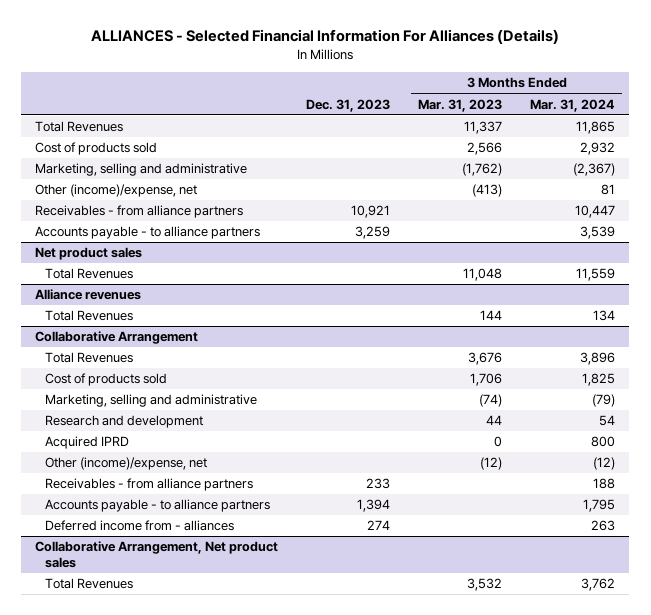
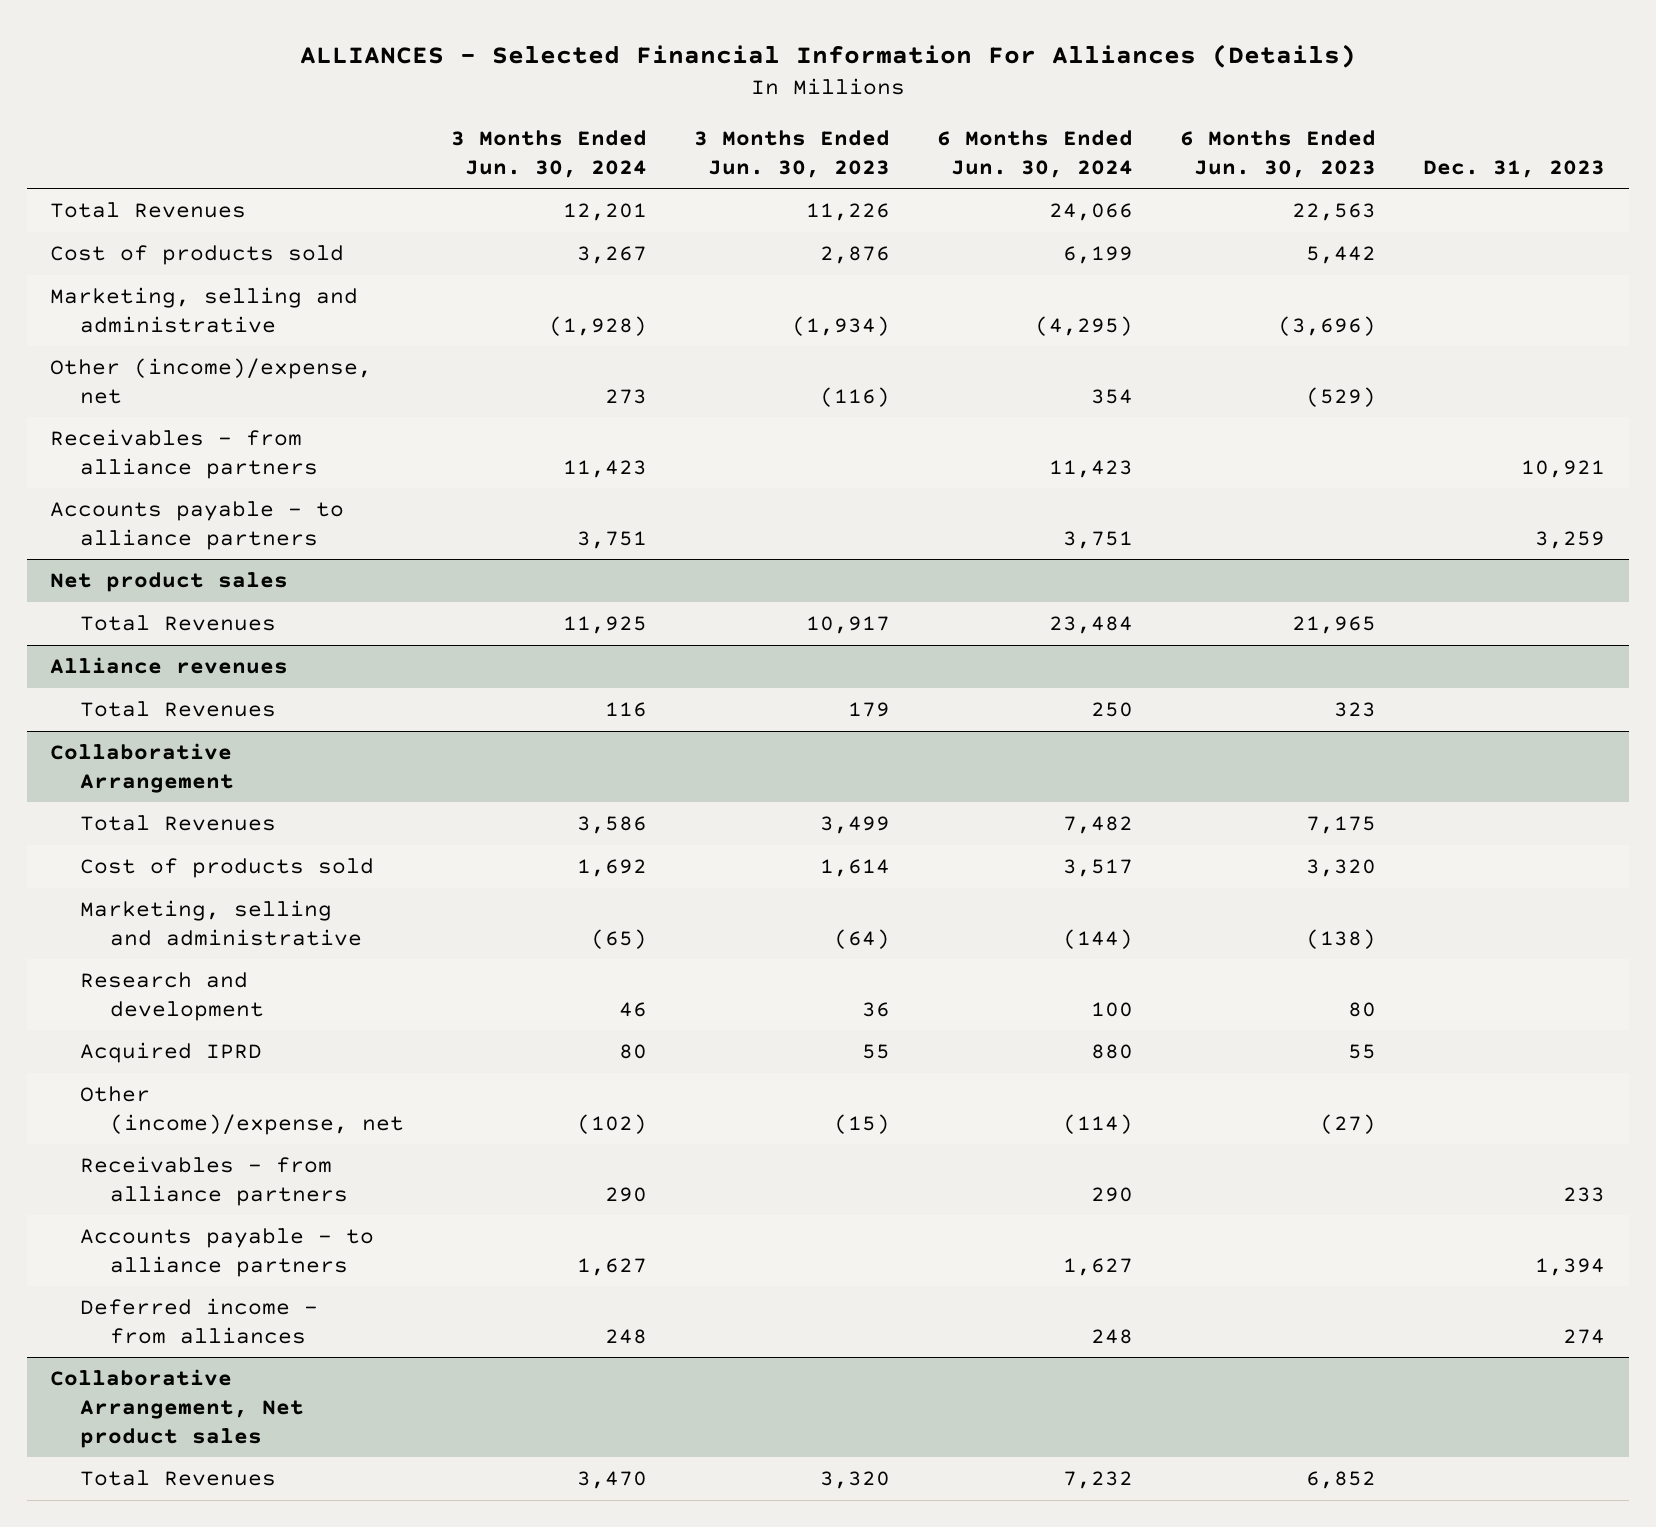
- | Dec. 31, 2023 | 3 Months Ended Mar. 31, 2023 | 3 Months Ended Mar. 31, 2024
+ | 3 Months Ended Jun. 30, 2024 | 3 Months Ended Jun. 30, 2023 | 6 Months Ended Jun. 30, 2024 | 6 Months Ended Jun. 30, 2023 | Dec. 31, 2023
@ Collaborative Arrangement
- Deferred income from - alliances | 274 | | 263
+ Deferred income - from alliances | 248 | | 248 | | 274

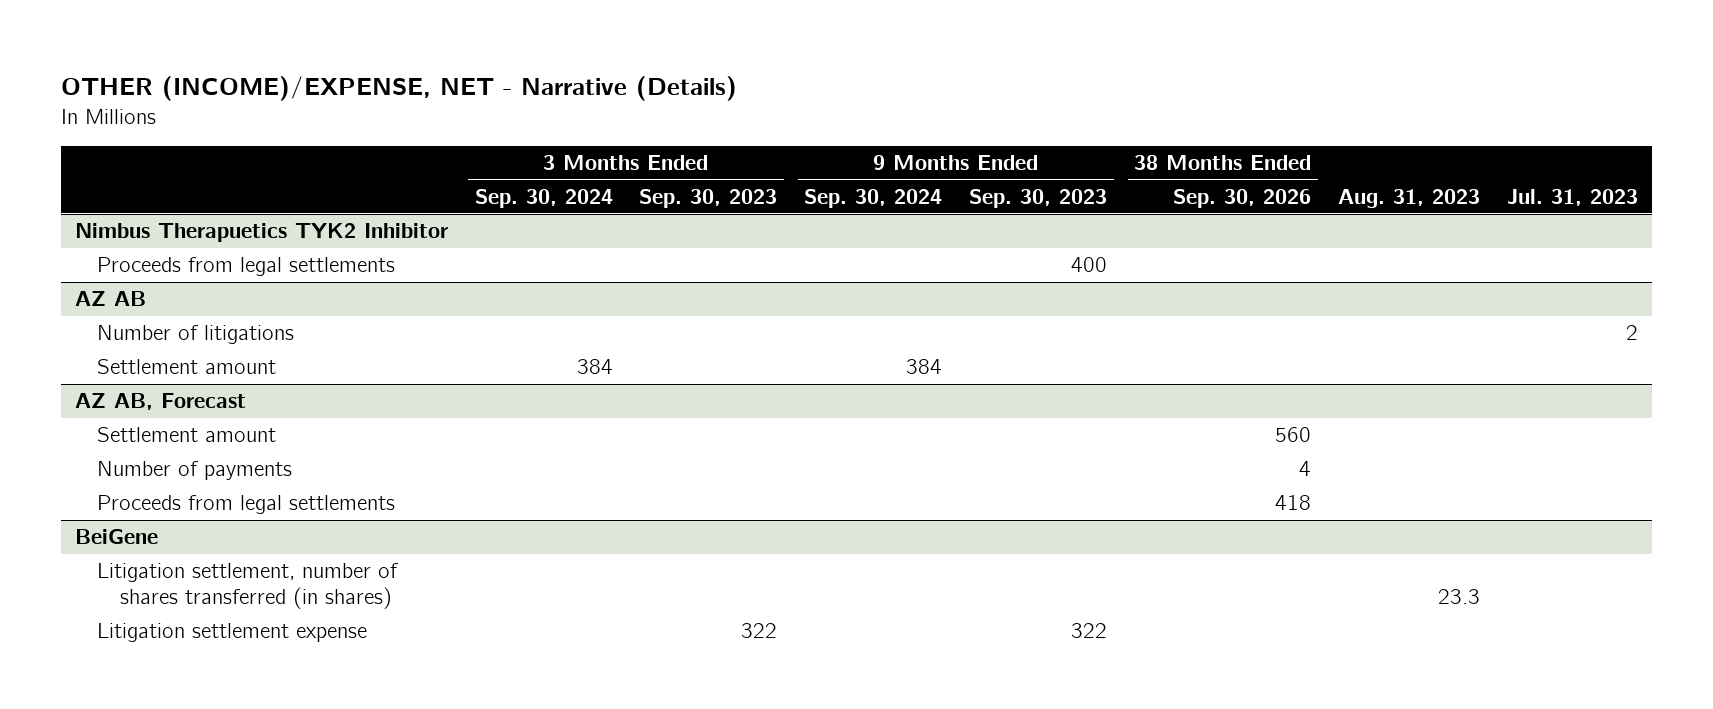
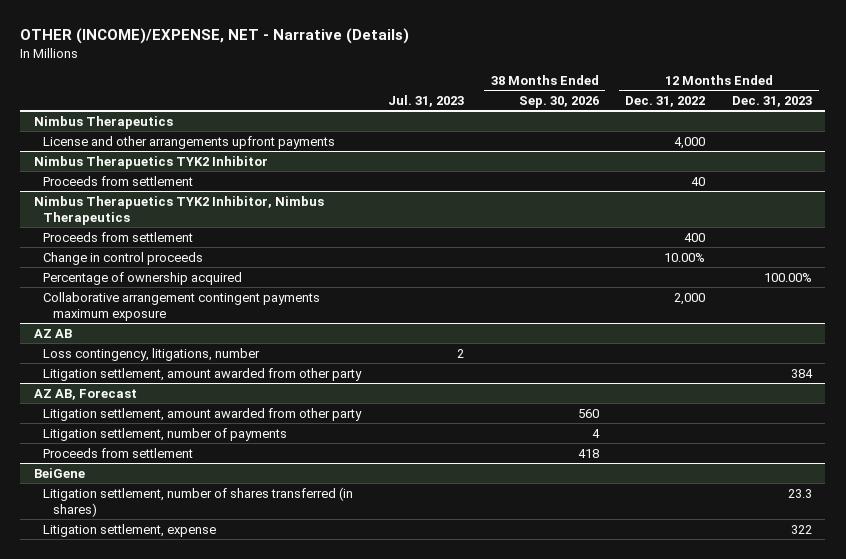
- | 3 Months Ended Sep. 30, 2024 | 3 Months Ended Sep. 30, 2023 | 9 Months Ended Sep. 30, 2024 | 9 Months Ended Sep. 30, 2023 | 38 Months Ended Sep. 30, 2026 | Aug. 31, 2023 | Jul. 31, 2023
+ | Jul. 31, 2023 | 38 Months Ended Sep. 30, 2026 | 12 Months Ended Dec. 31, 2022 | 12 Months Ended Dec. 31, 2023
+ Nimbus Therapeutics
+ License and other arrangements upfront payments | | | 4,000 |
@ Nimbus Therapuetics TYK2 Inhibitor
- Proceeds from legal settlements | | | | 400 | | |
+ Proceeds from settlement | | | 40 |
+ Nimbus Therapuetics TYK2 Inhibitor, Nimbus Therapeutics
+ Proceeds from settlement | | | 400 |
+ Change in control proceeds | | | 10.00% |
+ Percentage of ownership acquired | | | | 100.00%
+ Collaborative arrangement contingent payments maximum exposure | | | 2,000 |
@ AZ AB
- Number of litigations | | | | | | | 2
- Settlement amount | 384 | | 384 | | | |
+ Loss contingency, litigations, number | 2 | | |
+ Litigation settlement, amount awarded from other party | | | | 384
@ AZ AB, Forecast
- Settlement amount | | | | | 560 | |
- Number of payments | | | | | 4 | |
- Proceeds from legal settlements | | | | | 418 | |
+ Litigation settlement, amount awarded from other party | | 560 | |
+ Litigation settlement, number of payments | | 4 | |
+ Proceeds from settlement | | 418 | |
@ BeiGene
- Litigation settlement expense | | 322 | | 322 | | |
+ Litigation settlement, expense | | | | 322

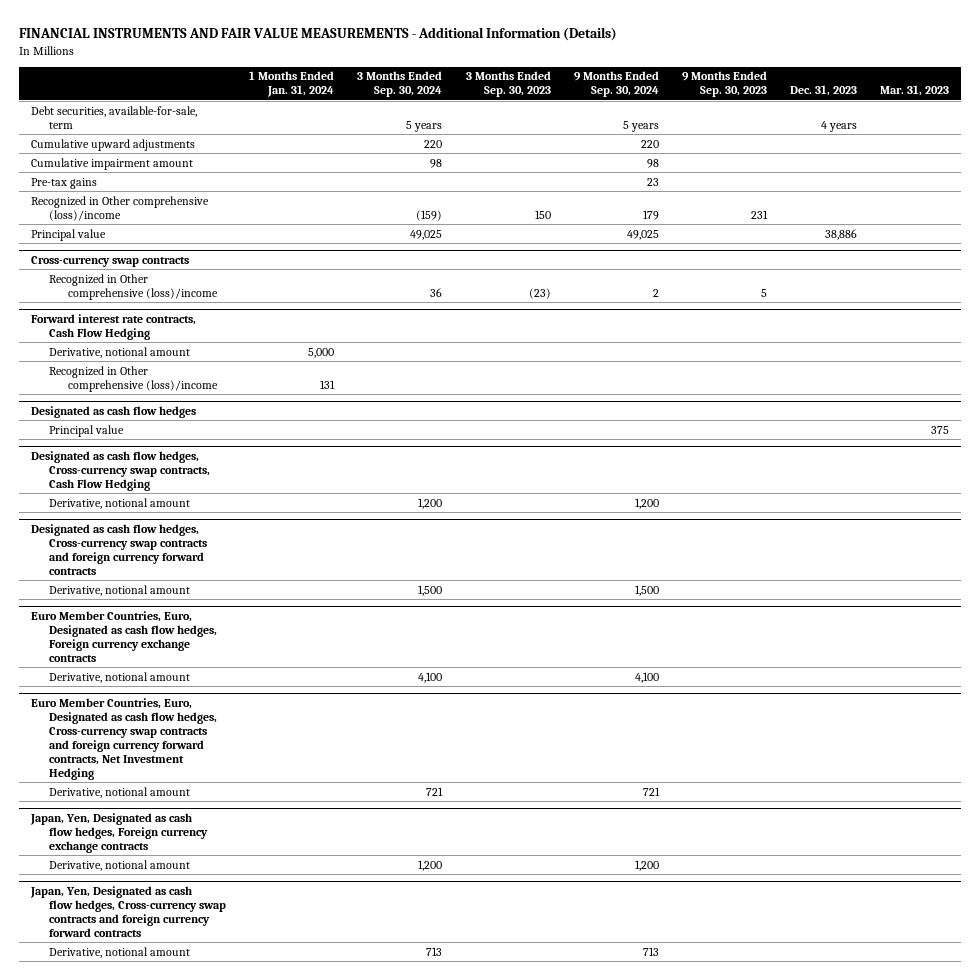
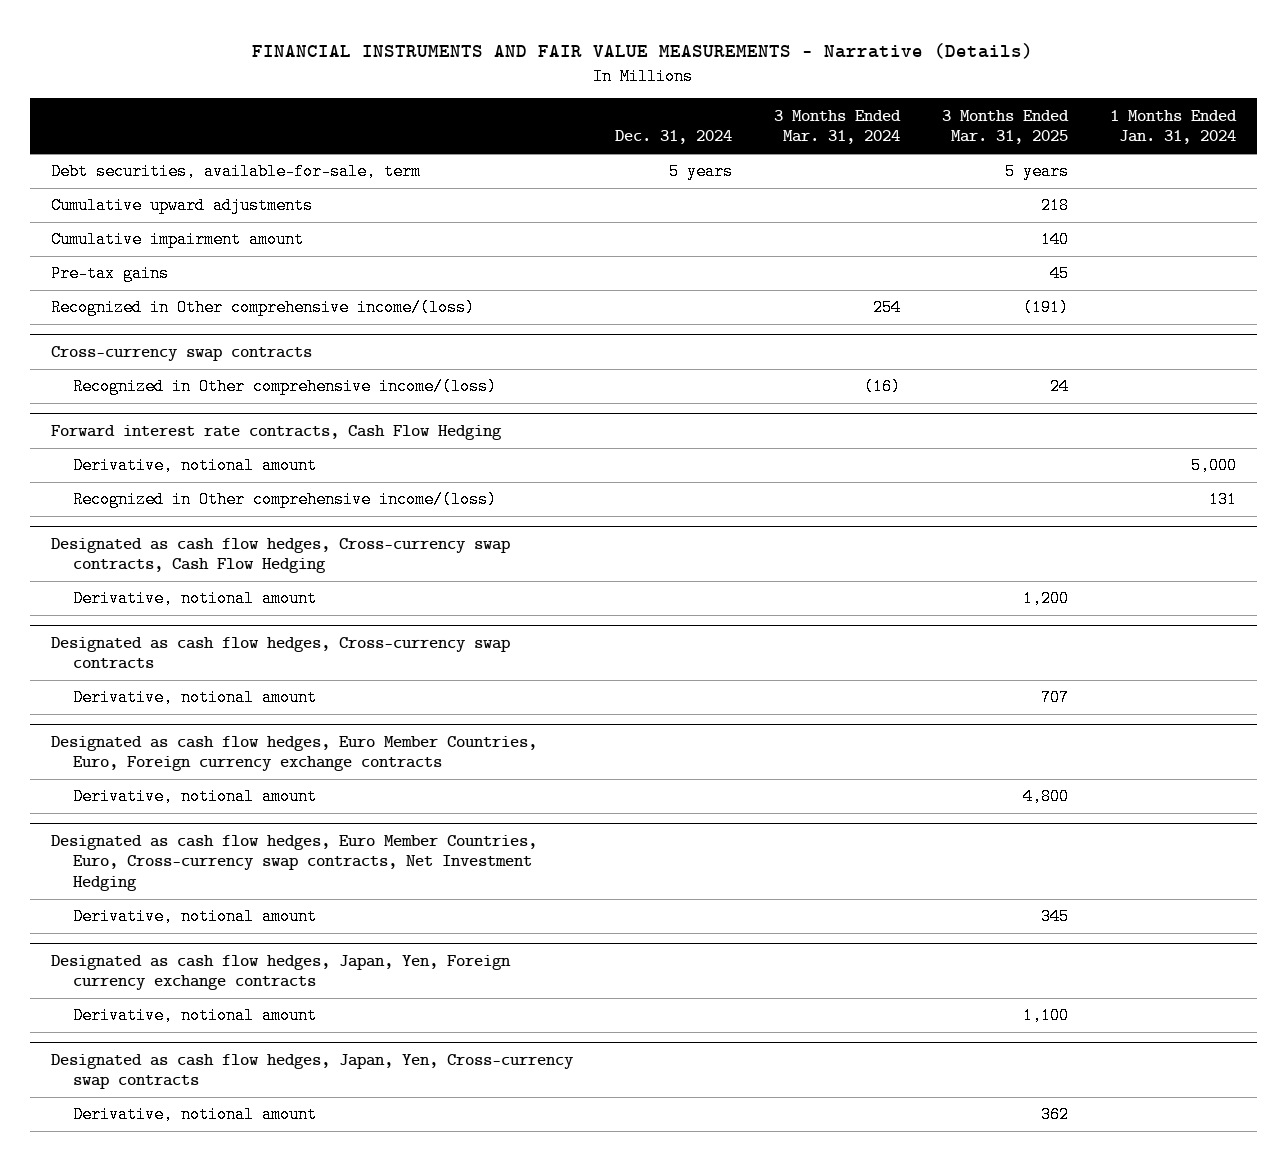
- FINANCIAL INSTRUMENTS AND FAIR VALUE MEASUREMENTS - Additional Information (Details)
+ FINANCIAL INSTRUMENTS AND FAIR VALUE MEASUREMENTS - Narrative (Details)
- | 1 Months Ended Jan. 31, 2024 | 3 Months Ended Sep. 30, 2024 | 3 Months Ended Sep. 30, 2023 | 9 Months Ended Sep. 30, 2024 | 9 Months Ended Sep. 30, 2023 | Dec. 31, 2023 | Mar. 31, 2023
+ | Dec. 31, 2024 | 3 Months Ended Mar. 31, 2024 | 3 Months Ended Mar. 31, 2025 | 1 Months Ended Jan. 31, 2024
- Recognized in Other comprehensive (loss)/income | | (159) | 150 | 179 | 231 | |
- Principal value | | 49,025 | | 49,025 | | 38,886 |
+ Recognized in Other comprehensive income/(loss) | | 254 | (191) |
@ Cross-currency swap contracts
- Recognized in Other comprehensive (loss)/income | | 36 | (23) | 2 | 5 | |
+ Recognized in Other comprehensive income/(loss) | | (16) | 24 |
@ Forward interest rate contracts, Cash Flow Hedging
- Recognized in Other comprehensive (loss)/income | 131 | | | | | |
- Designated as cash flow hedges
- Principal value | | | | | | | 375
@ Forward interest rate contracts, Cash Flow Hedging
+ Recognized in Other comprehensive income/(loss) | | | | 131
- Designated as cash flow hedges, Cross-currency swap contracts and foreign currency forward contracts
+ Designated as cash flow hedges, Cross-currency swap contracts
- Euro Member Countries, Euro, Designated as cash flow hedges, Foreign currency exchange contracts
+ Designated as cash flow hedges, Euro Member Countries, Euro, Foreign currency exchange contracts
- Euro Member Countries, Euro, Designated as cash flow hedges, Cross-currency swap contracts and foreign currency forward contracts, Net Investment Hedging
+ Designated as cash flow hedges, Euro Member Countries, Euro, Cross-currency swap contracts, Net Investment Hedging
- Japan, Yen, Designated as cash flow hedges, Foreign currency exchange contracts
+ Designated as cash flow hedges, Japan, Yen, Foreign currency exchange contracts
- Japan, Yen, Designated as cash flow hedges, Cross-currency swap contracts and foreign currency forward contracts
+ Designated as cash flow hedges, Japan, Yen, Cross-currency swap contracts

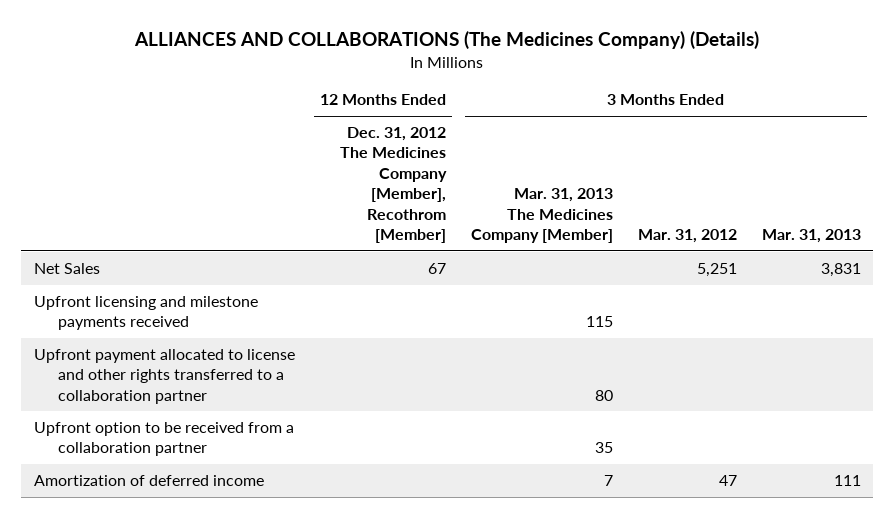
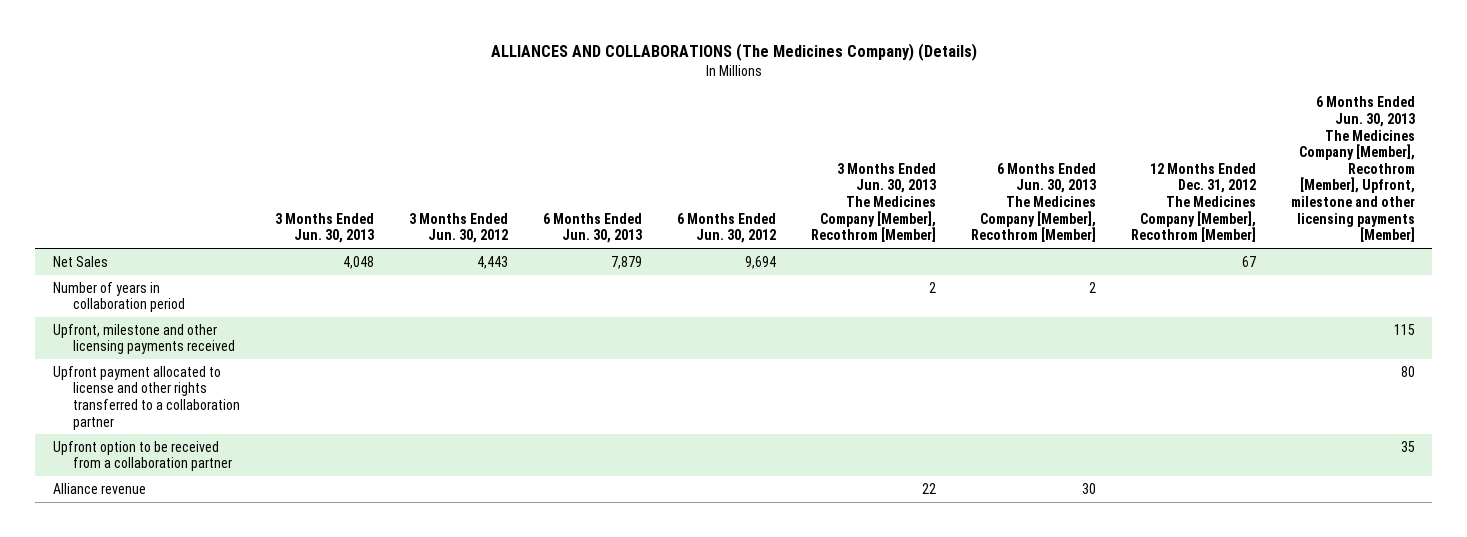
- | 12 Months Ended Dec. 31, 2012 The Medicines Company [Member], Recothrom [Member] | 3 Months Ended Mar. 31, 2013 The Medicines Company [Member] | 3 Months Ended Mar. 31, 2012 | 3 Months Ended Mar. 31, 2013
+ | 3 Months Ended Jun. 30, 2013 | 3 Months Ended Jun. 30, 2012 | 6 Months Ended Jun. 30, 2013 | 6 Months Ended Jun. 30, 2012 | 3 Months Ended Jun. 30, 2013 The Medicines Company [Member], Recothrom [Member] | 6 Months Ended Jun. 30, 2013 The Medicines Company [Member], Recothrom [Member] | 12 Months Ended Dec. 31, 2012 The Medicines Company [Member], Recothrom [Member] | 6 Months Ended Jun. 30, 2013 The Medicines Company [Member], Recothrom [Member], Upfront, milestone and other licensing payments [Member]
- Upfront licensing and milestone payments received | | 115 | |
+ Number of years in collaboration period | | | | | 2 | 2 | |
+ Upfront, milestone and other licensing payments received | | | | | | | | 115
- Amortization of deferred income | | 7 | 47 | 111
+ Alliance revenue | | | | | 22 | 30 | |

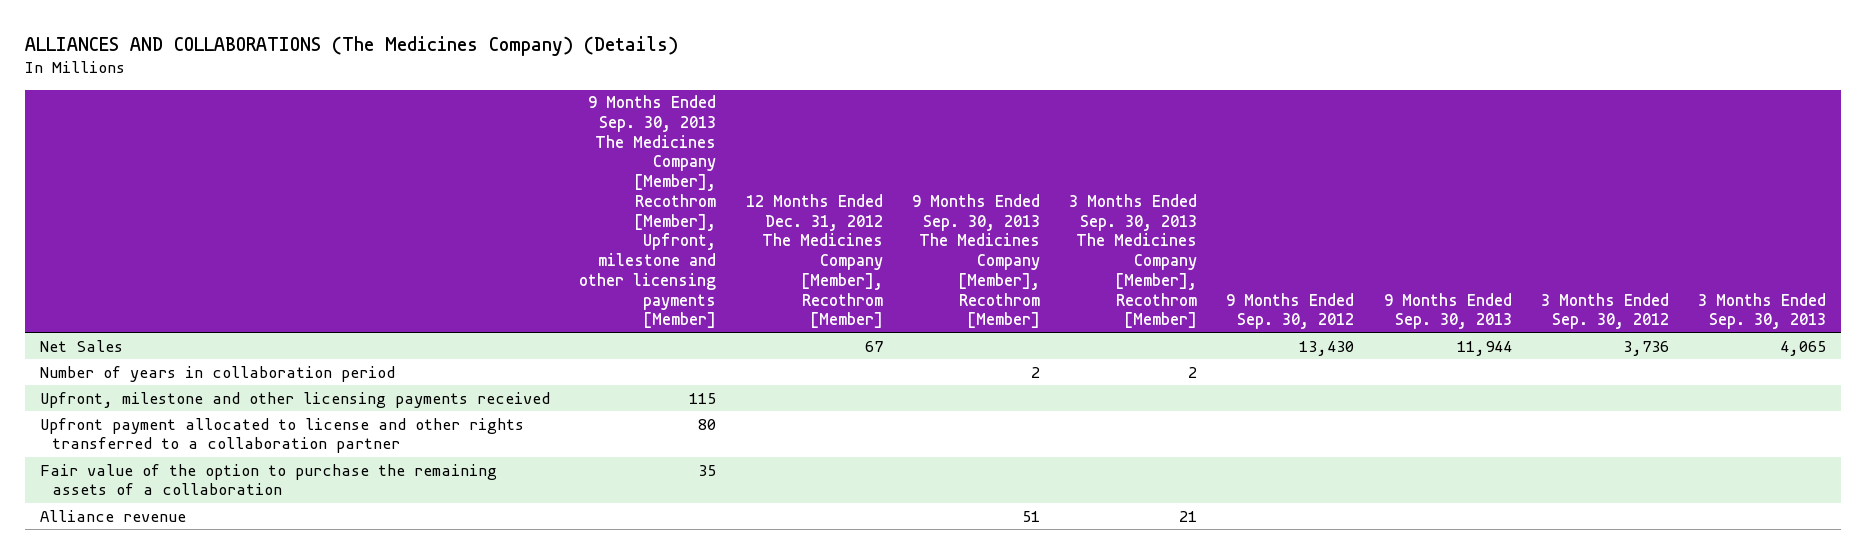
- | 3 Months Ended Jun. 30, 2013 | 3 Months Ended Jun. 30, 2012 | 6 Months Ended Jun. 30, 2013 | 6 Months Ended Jun. 30, 2012 | 3 Months Ended Jun. 30, 2013 The Medicines Company [Member], Recothrom [Member] | 6 Months Ended Jun. 30, 2013 The Medicines Company [Member], Recothrom [Member] | 12 Months Ended Dec. 31, 2012 The Medicines Company [Member], Recothrom [Member] | 6 Months Ended Jun. 30, 2013 The Medicines Company [Member], Recothrom [Member], Upfront, milestone and other licensing payments [Member]
+ | 9 Months Ended Sep. 30, 2013 The Medicines Company [Member], Recothrom [Member], Upfront, milestone and other licensing payments [Member] | 12 Months Ended Dec. 31, 2012 The Medicines Company [Member], Recothrom [Member] | 9 Months Ended Sep. 30, 2013 The Medicines Company [Member], Recothrom [Member] | 3 Months Ended Sep. 30, 2013 The Medicines Company [Member], Recothrom [Member] | 9 Months Ended Sep. 30, 2012 | 9 Months Ended Sep. 30, 2013 | 3 Months Ended Sep. 30, 2012 | 3 Months Ended Sep. 30, 2013
- Upfront option to be received from a collaboration partner | | | | | | | | 35
+ Fair value of the option to purchase the remaining assets of a collaboration | 35 | | | | | | |

